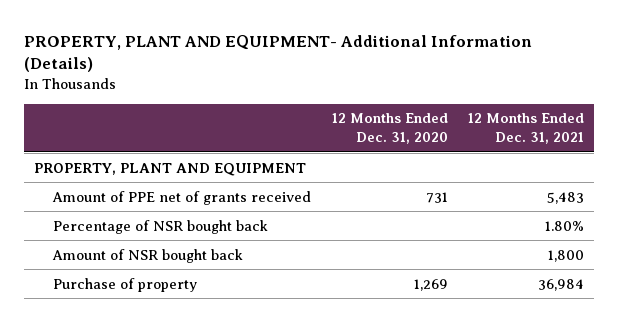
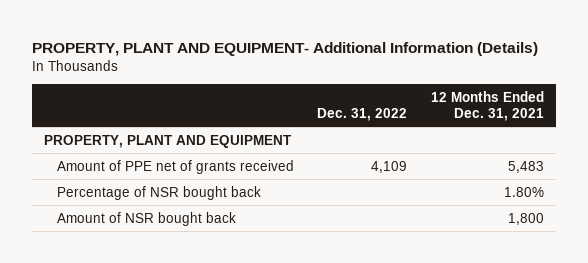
- | 12 Months Ended Dec. 31, 2020 | 12 Months Ended Dec. 31, 2021
+ | Dec. 31, 2022 | 12 Months Ended Dec. 31, 2021
- Purchase of property | 1,269 | 36,984

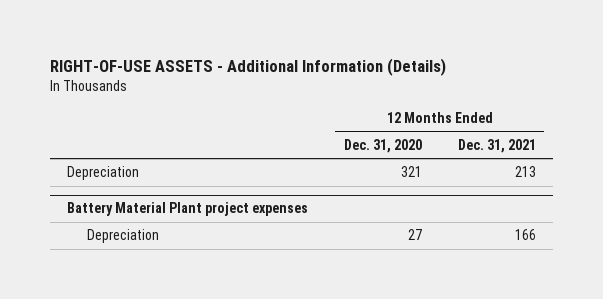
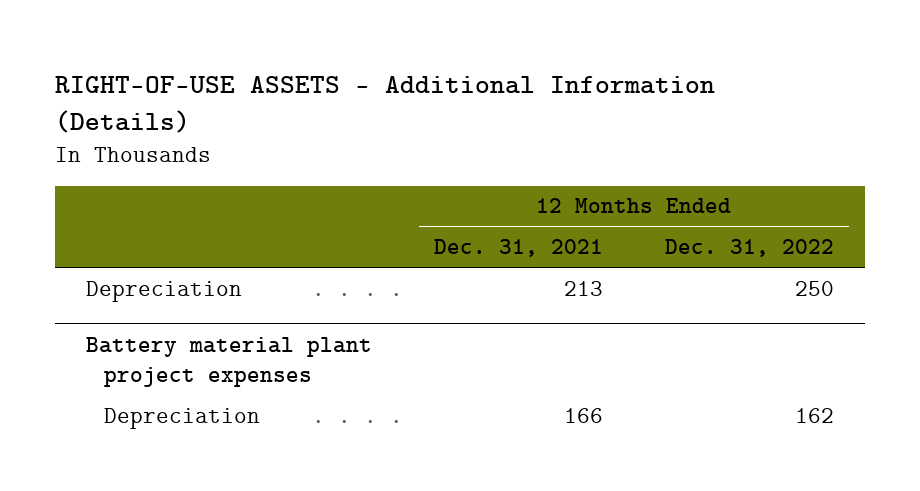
- | 12 Months Ended Dec. 31, 2020 | 12 Months Ended Dec. 31, 2021
+ | 12 Months Ended Dec. 31, 2021 | 12 Months Ended Dec. 31, 2022
- Battery Material Plant project expenses
+ Battery material plant project expenses

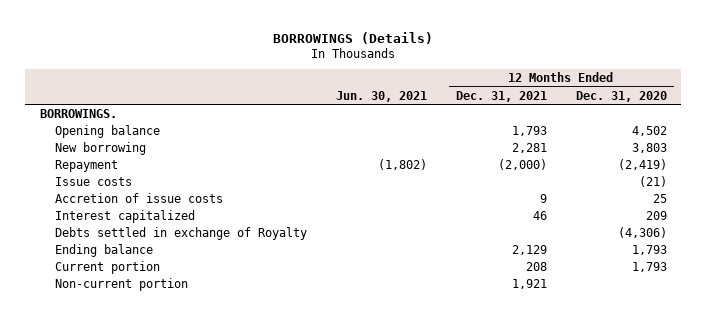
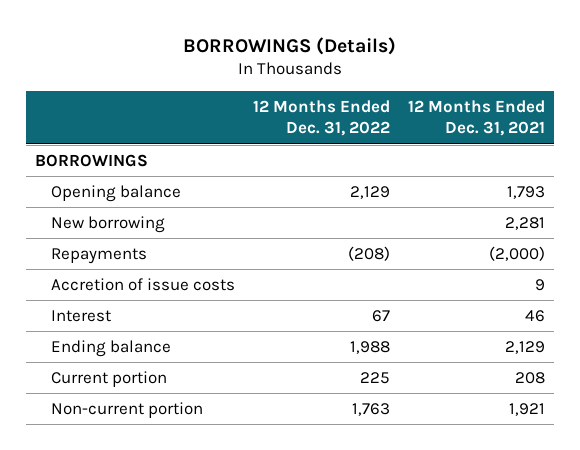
- | Jun. 30, 2021 | 12 Months Ended Dec. 31, 2021 | 12 Months Ended Dec. 31, 2020
+ | 12 Months Ended Dec. 31, 2022 | 12 Months Ended Dec. 31, 2021
- BORROWINGS.
+ BORROWINGS
- Repayment | (1,802) | (2,000) | (2,419)
- Issue costs | | | (21)
+ Repayments | (208) | (2,000)
- Interest capitalized | | 46 | 209
- Debts settled in exchange of Royalty | | | (4,306)
+ Interest | 67 | 46

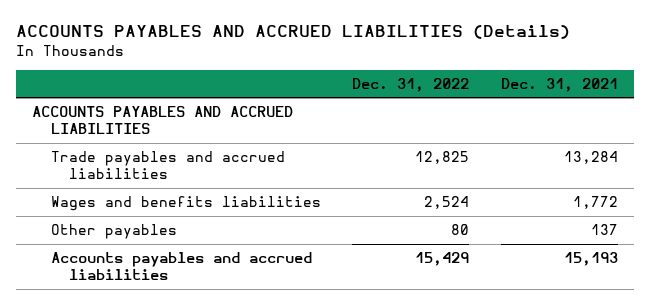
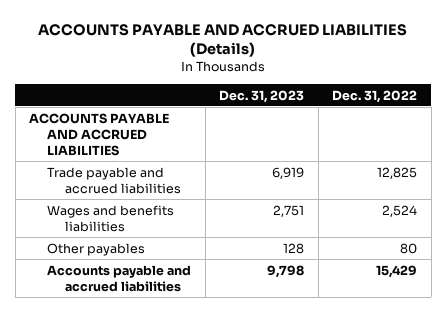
- ACCOUNTS PAYABLES AND ACCRUED LIABILITIES (Details)
+ ACCOUNTS PAYABLE AND ACCRUED LIABILITIES (Details)
- | Dec. 31, 2022 | Dec. 31, 2021
+ | Dec. 31, 2023 | Dec. 31, 2022
- ACCOUNTS PAYABLES AND ACCRUED LIABILITIES
- Trade payables and accrued liabilities | 12,825 | 13,284
+ ACCOUNTS PAYABLE AND ACCRUED LIABILITIES
+ Trade payable and accrued liabilities | 6,919 | 12,825
- Accounts payables and accrued liabilities | 15,429 | 15,193
+ Accounts payable and accrued liabilities | 9,798 | 15,429

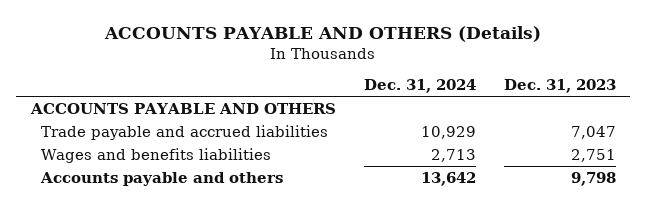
- ACCOUNTS PAYABLE AND ACCRUED LIABILITIES (Details)
+ ACCOUNTS PAYABLE AND OTHERS (Details)
- | Dec. 31, 2023 | Dec. 31, 2022
+ | Dec. 31, 2024 | Dec. 31, 2023
- ACCOUNTS PAYABLE AND ACCRUED LIABILITIES
- Trade payable and accrued liabilities | 6,919 | 12,825
+ ACCOUNTS PAYABLE AND OTHERS
+ Trade payable and accrued liabilities | 10,929 | 7,047
- Other payables | 128 | 80
- Accounts payable and accrued liabilities | 9,798 | 15,429
+ Accounts payable and others | 13,642 | 9,798

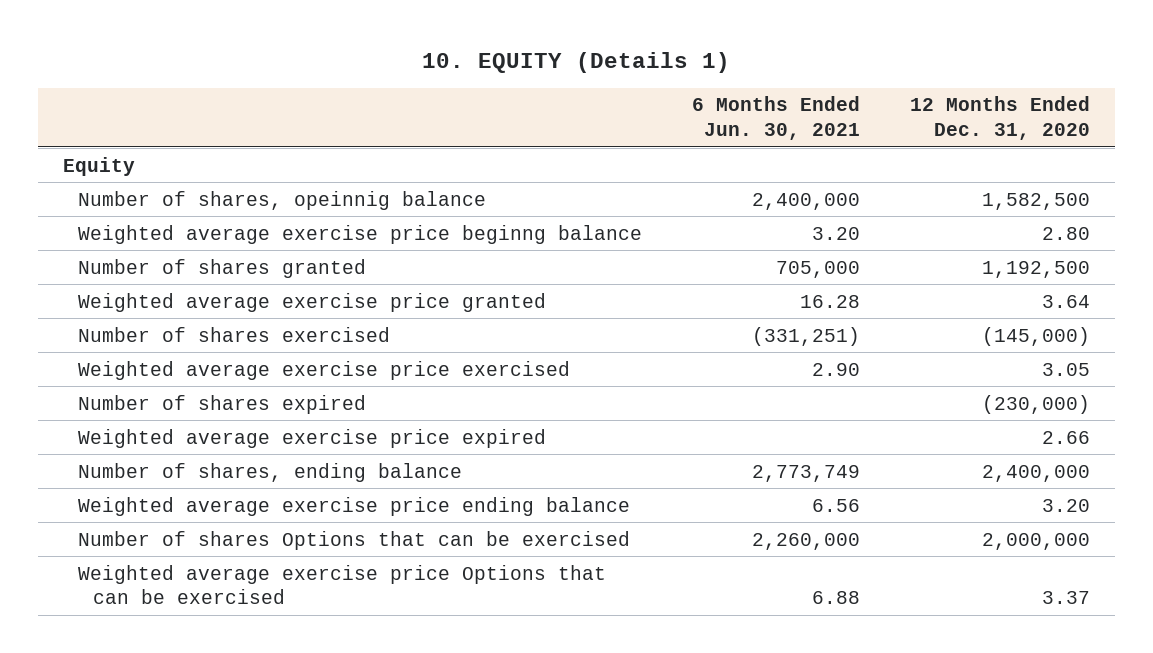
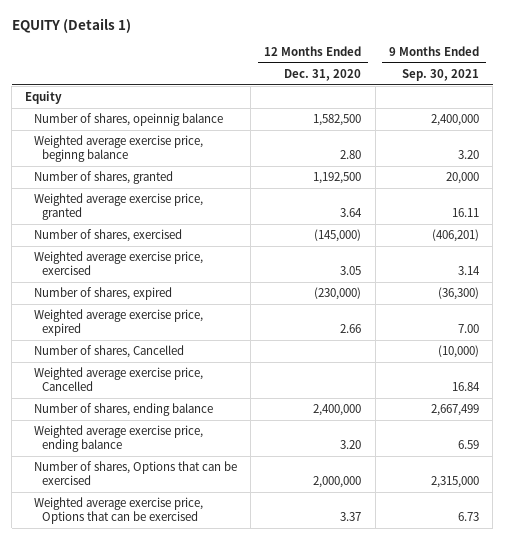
- 10. EQUITY (Details 1)
+ EQUITY (Details 1)
- | 6 Months Ended Jun. 30, 2021 | 12 Months Ended Dec. 31, 2020
+ | 12 Months Ended Dec. 31, 2020 | 9 Months Ended Sep. 30, 2021
- Weighted average exercise price beginng balance | 3.20 | 2.80
- Number of shares granted | 705,000 | 1,192,500
- Weighted average exercise price granted | 16.28 | 3.64
- Number of shares exercised | (331,251) | (145,000)
- Weighted average exercise price exercised | 2.90 | 3.05
- Number of shares expired | | (230,000)
- Weighted average exercise price expired | | 2.66
+ Weighted average exercise price, beginng balance | 2.80 | 3.20
+ Number of shares, granted | 1,192,500 | 20,000
+ Weighted average exercise price, granted | 3.64 | 16.11
+ Number of shares, exercised | (145,000) | (406,201)
+ Weighted average exercise price, exercised | 3.05 | 3.14
+ Number of shares, expired | (230,000) | (36,300)
+ Weighted average exercise price, expired | 2.66 | 7.00
+ Number of shares, Cancelled | | (10,000)
+ Weighted average exercise price, Cancelled | | 16.84
- Weighted average exercise price ending balance | 6.56 | 3.20
- Number of shares Options that can be exercised | 2,260,000 | 2,000,000
- Weighted average exercise price Options that can be exercised | 6.88 | 3.37
+ Weighted average exercise price, ending balance | 3.20 | 6.59
+ Number of shares, Options that can be exercised | 2,000,000 | 2,315,000
+ Weighted average exercise price, Options that can be exercised | 3.37 | 6.73

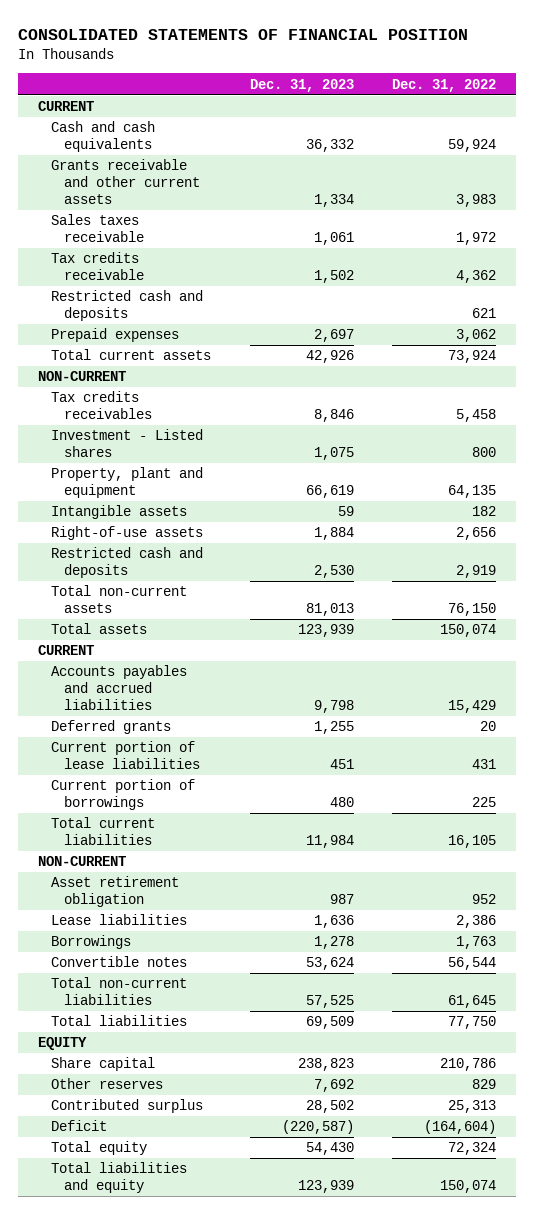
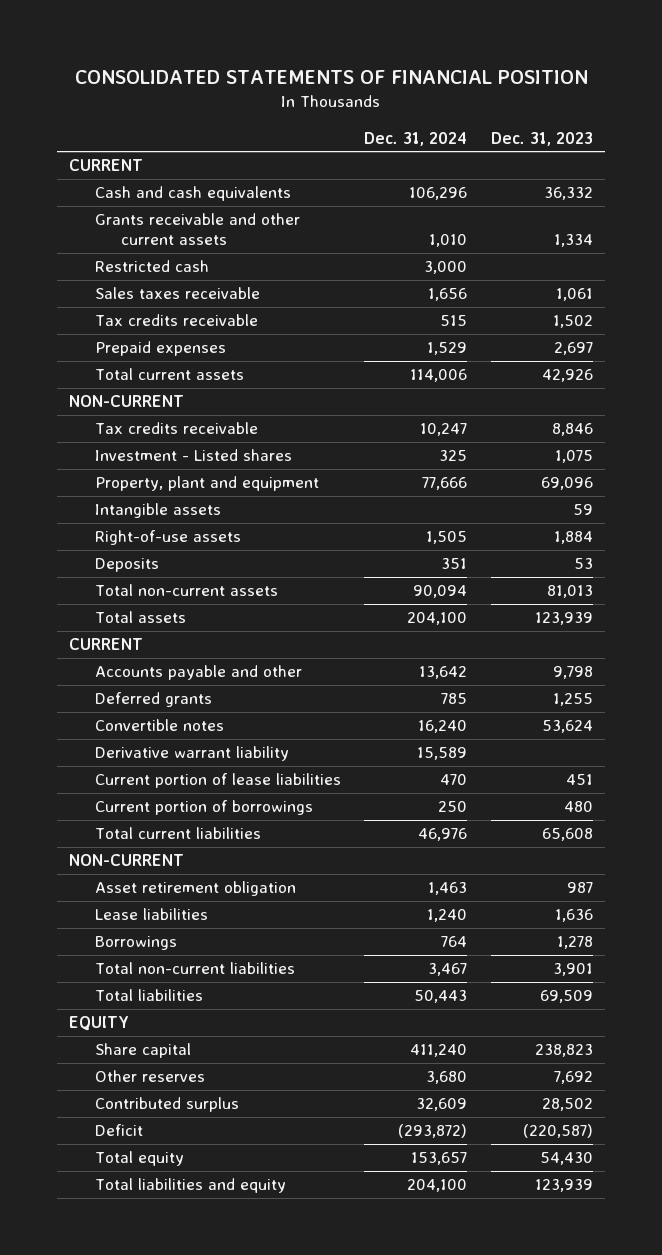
- | Dec. 31, 2023 | Dec. 31, 2022
+ | Dec. 31, 2024 | Dec. 31, 2023
+ Restricted cash | 3,000 |
- Restricted cash and deposits | | 621
- Tax credits receivables | 8,846 | 5,458
+ Tax credits receivable | 10,247 | 8,846
- Property, plant and equipment | 66,619 | 64,135
+ Property, plant and equipment | 77,666 | 69,096
- Restricted cash and deposits | 2,530 | 2,919
+ Deposits | 351 | 53
- Accounts payables and accrued liabilities | 9,798 | 15,429
+ Accounts payable and other | 13,642 | 9,798
moved up: Convertible notes | 16,240 | 53,624
+ Derivative warrant liability | 15,589 |
- Total current liabilities | 11,984 | 16,105
+ Total current liabilities | 46,976 | 65,608
- Total non-current liabilities | 57,525 | 61,645
+ Total non-current liabilities | 3,467 | 3,901

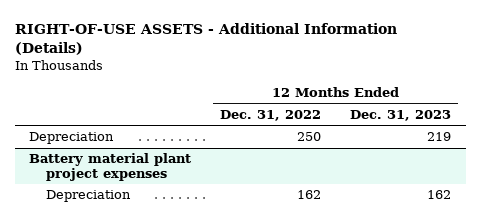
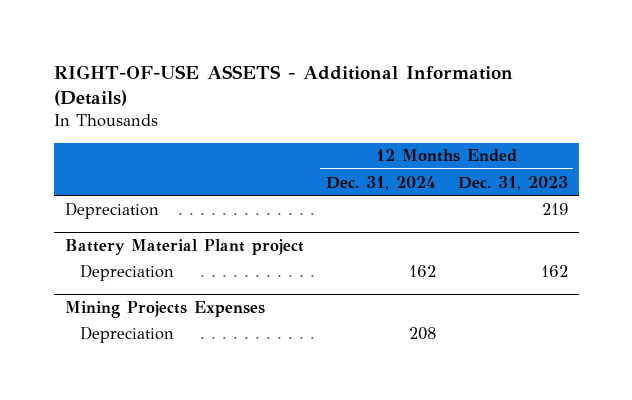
- | 12 Months Ended Dec. 31, 2022 | 12 Months Ended Dec. 31, 2023
+ | 12 Months Ended Dec. 31, 2024 | 12 Months Ended Dec. 31, 2023
- Battery material plant project expenses
+ Battery Material Plant project
+ Mining Projects Expenses
+ Depreciation | 208 |

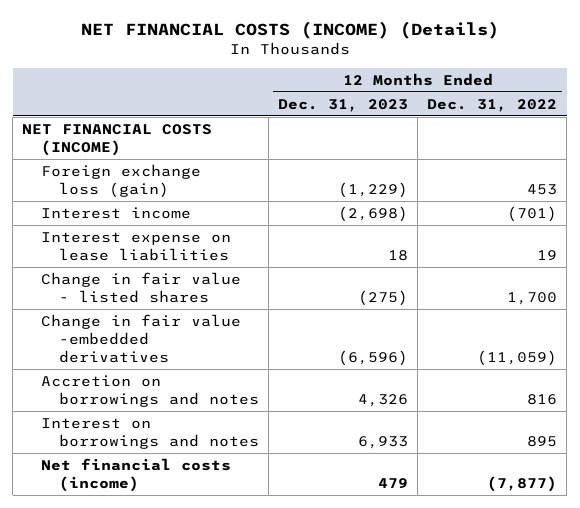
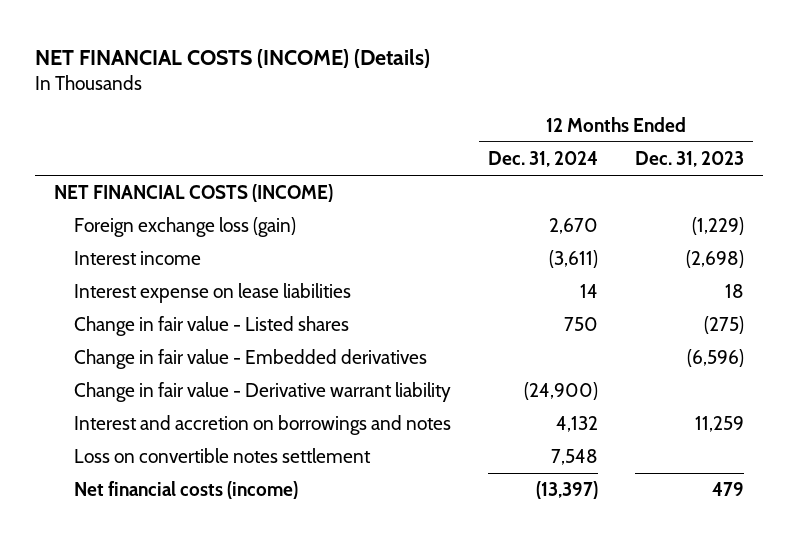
- | 12 Months Ended Dec. 31, 2023 | 12 Months Ended Dec. 31, 2022
+ | 12 Months Ended Dec. 31, 2024 | 12 Months Ended Dec. 31, 2023
- Change in fair value - listed shares | (275) | 1,700
- Change in fair value -embedded derivatives | (6,596) | (11,059)
- Accretion on borrowings and notes | 4,326 | 816
- Interest on borrowings and notes | 6,933 | 895
+ Change in fair value - Listed shares | 750 | (275)
+ Change in fair value - Embedded derivatives | | (6,596)
+ Change in fair value - Derivative warrant liability | (24,900) |
+ Interest and accretion on borrowings and notes | 4,132 | 11,259
+ Loss on convertible notes settlement | 7,548 |

